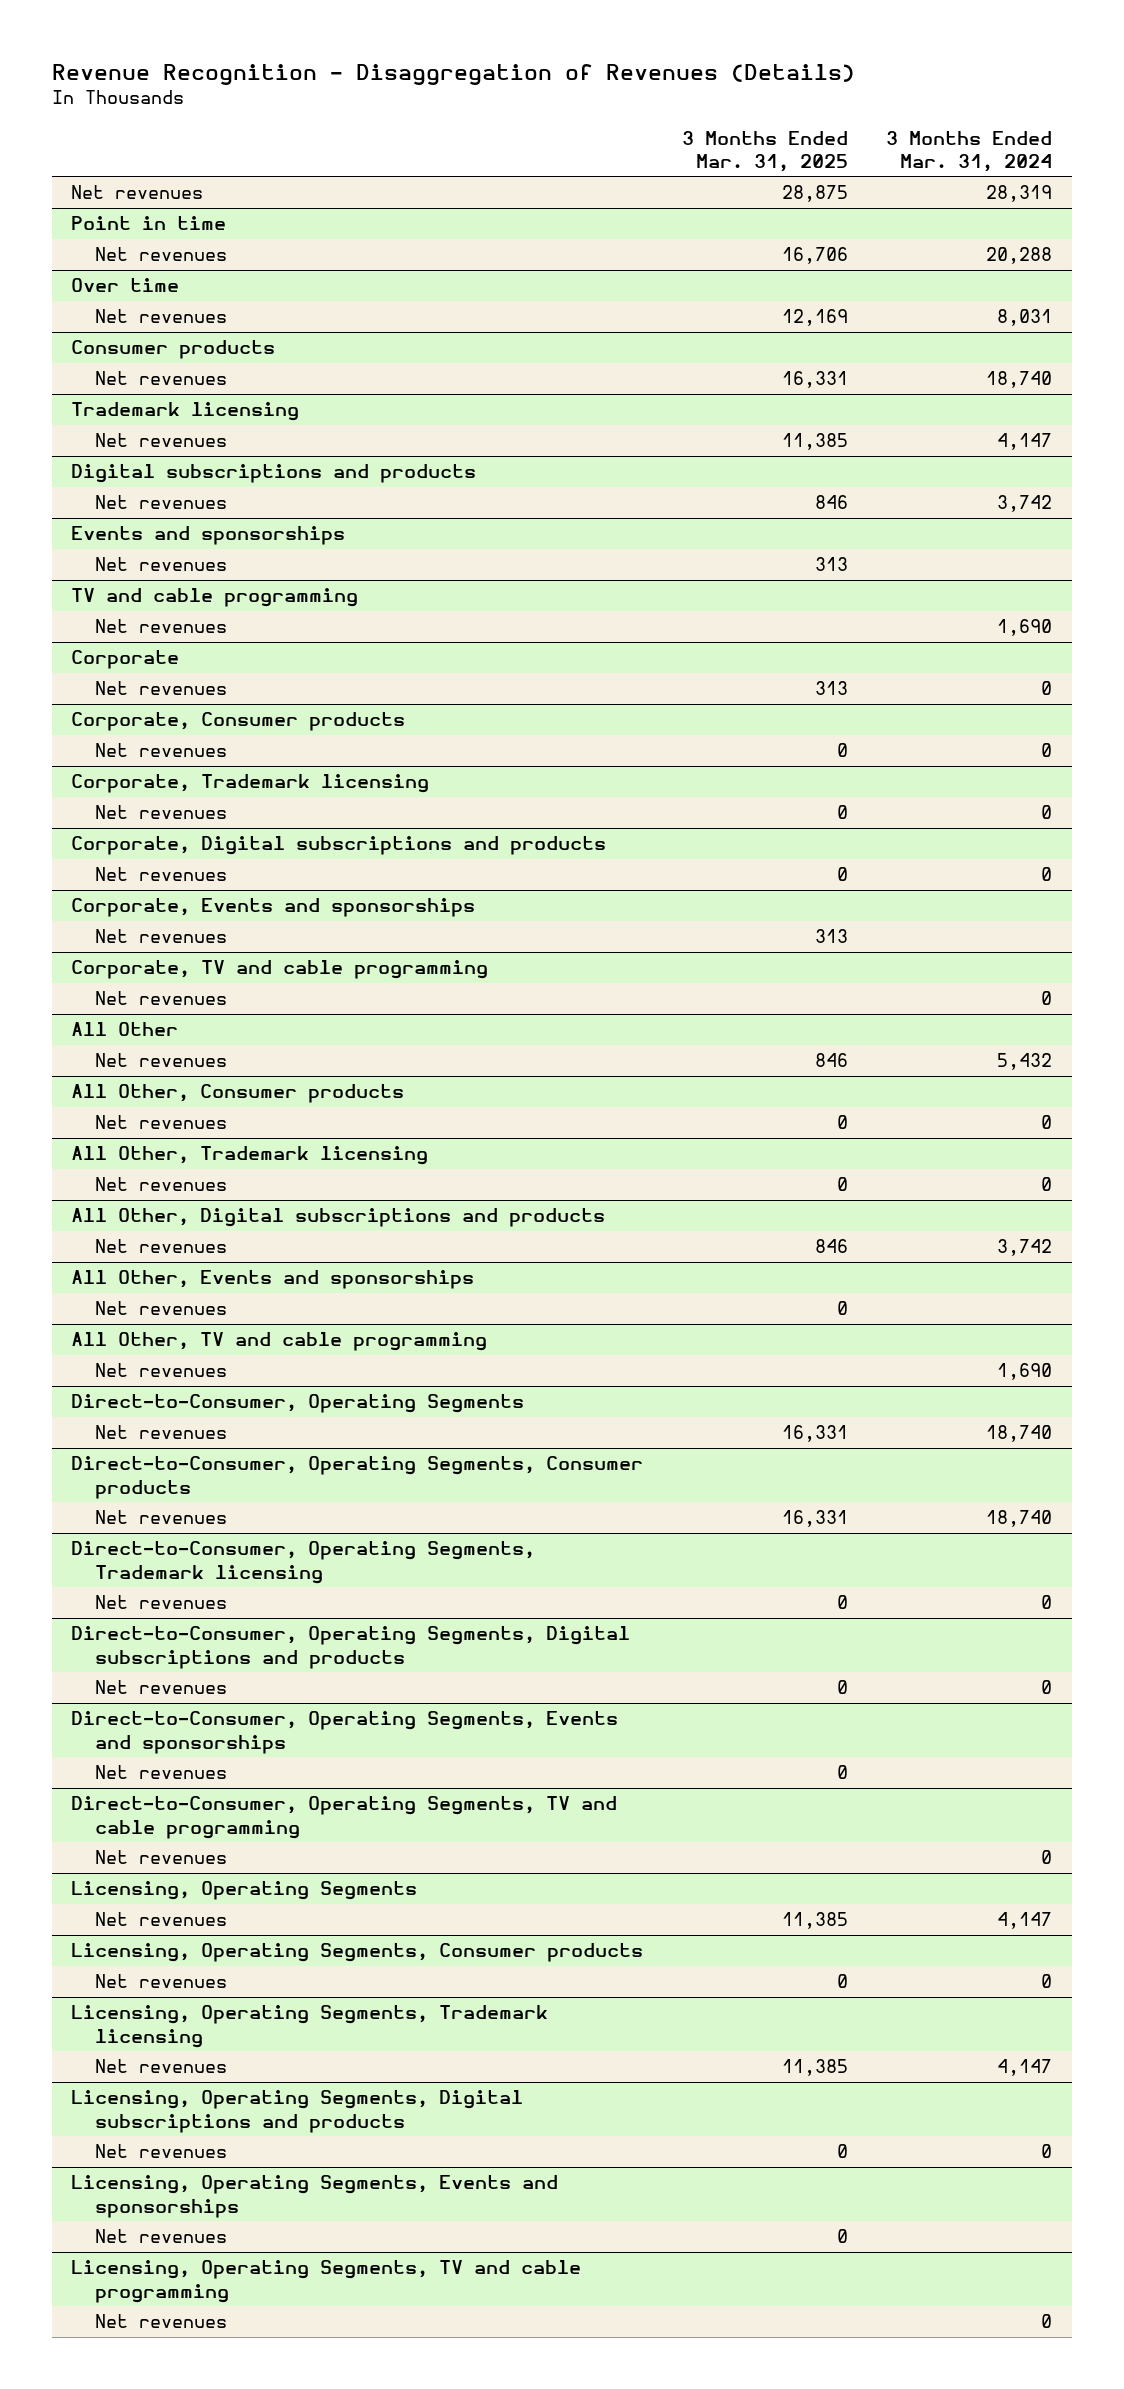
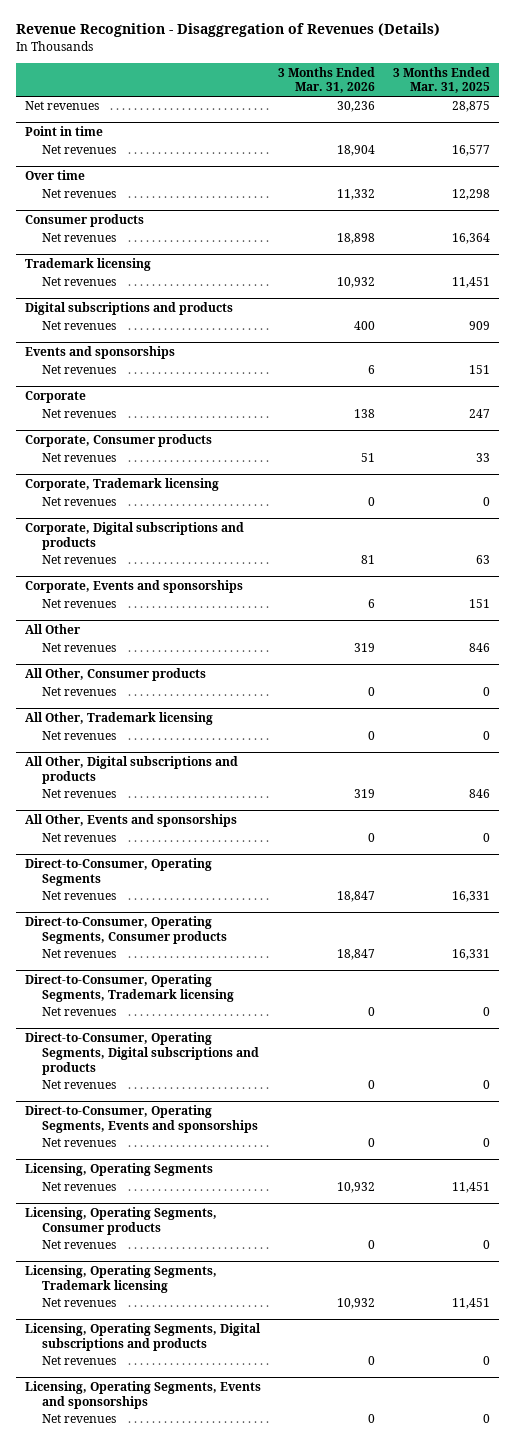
- | 3 Months Ended Mar. 31, 2025 | 3 Months Ended Mar. 31, 2024
+ | 3 Months Ended Mar. 31, 2026 | 3 Months Ended Mar. 31, 2025
@ Point in time
- Net revenues | 16,706 | 20,288
+ Net revenues | 18,904 | 16,577
@ Over time
- Net revenues | 12,169 | 8,031
+ Net revenues | 11,332 | 12,298
@ Consumer products
- Net revenues | 16,331 | 18,740
+ Net revenues | 18,898 | 16,364
@ Trademark licensing
- Net revenues | 11,385 | 4,147
+ Net revenues | 10,932 | 11,451
@ Digital subscriptions and products
- Net revenues | 846 | 3,742
+ Net revenues | 400 | 909
@ Events and sponsorships
- Net revenues | 313 |
- TV and cable programming
- Net revenues | | 1,690
@ Events and sponsorships
+ Net revenues | 6 | 151
@ Corporate
- Net revenues | 313 | 0
+ Net revenues | 138 | 247
@ Corporate, Consumer products
- Net revenues | 0 | 0
+ Net revenues | 51 | 33
@ Corporate, Digital subscriptions and products
- Net revenues | 0 | 0
+ Net revenues | 81 | 63
@ Corporate, Events and sponsorships
- Net revenues | 313 |
- Corporate, TV and cable programming
- Net revenues | | 0
@ Corporate, Events and sponsorships
+ Net revenues | 6 | 151
- All Other, TV and cable programming
- Net revenues | | 1,690
- Direct-to-Consumer, Operating Segments, TV and cable programming
- Net revenues | | 0
@ Licensing, Operating Segments
- Net revenues | 11,385 | 4,147
+ Net revenues | 10,932 | 11,451
@ Licensing, Operating Segments, Trademark licensing
- Net revenues | 11,385 | 4,147
+ Net revenues | 10,932 | 11,451
- Licensing, Operating Segments, TV and cable programming
- Net revenues | | 0

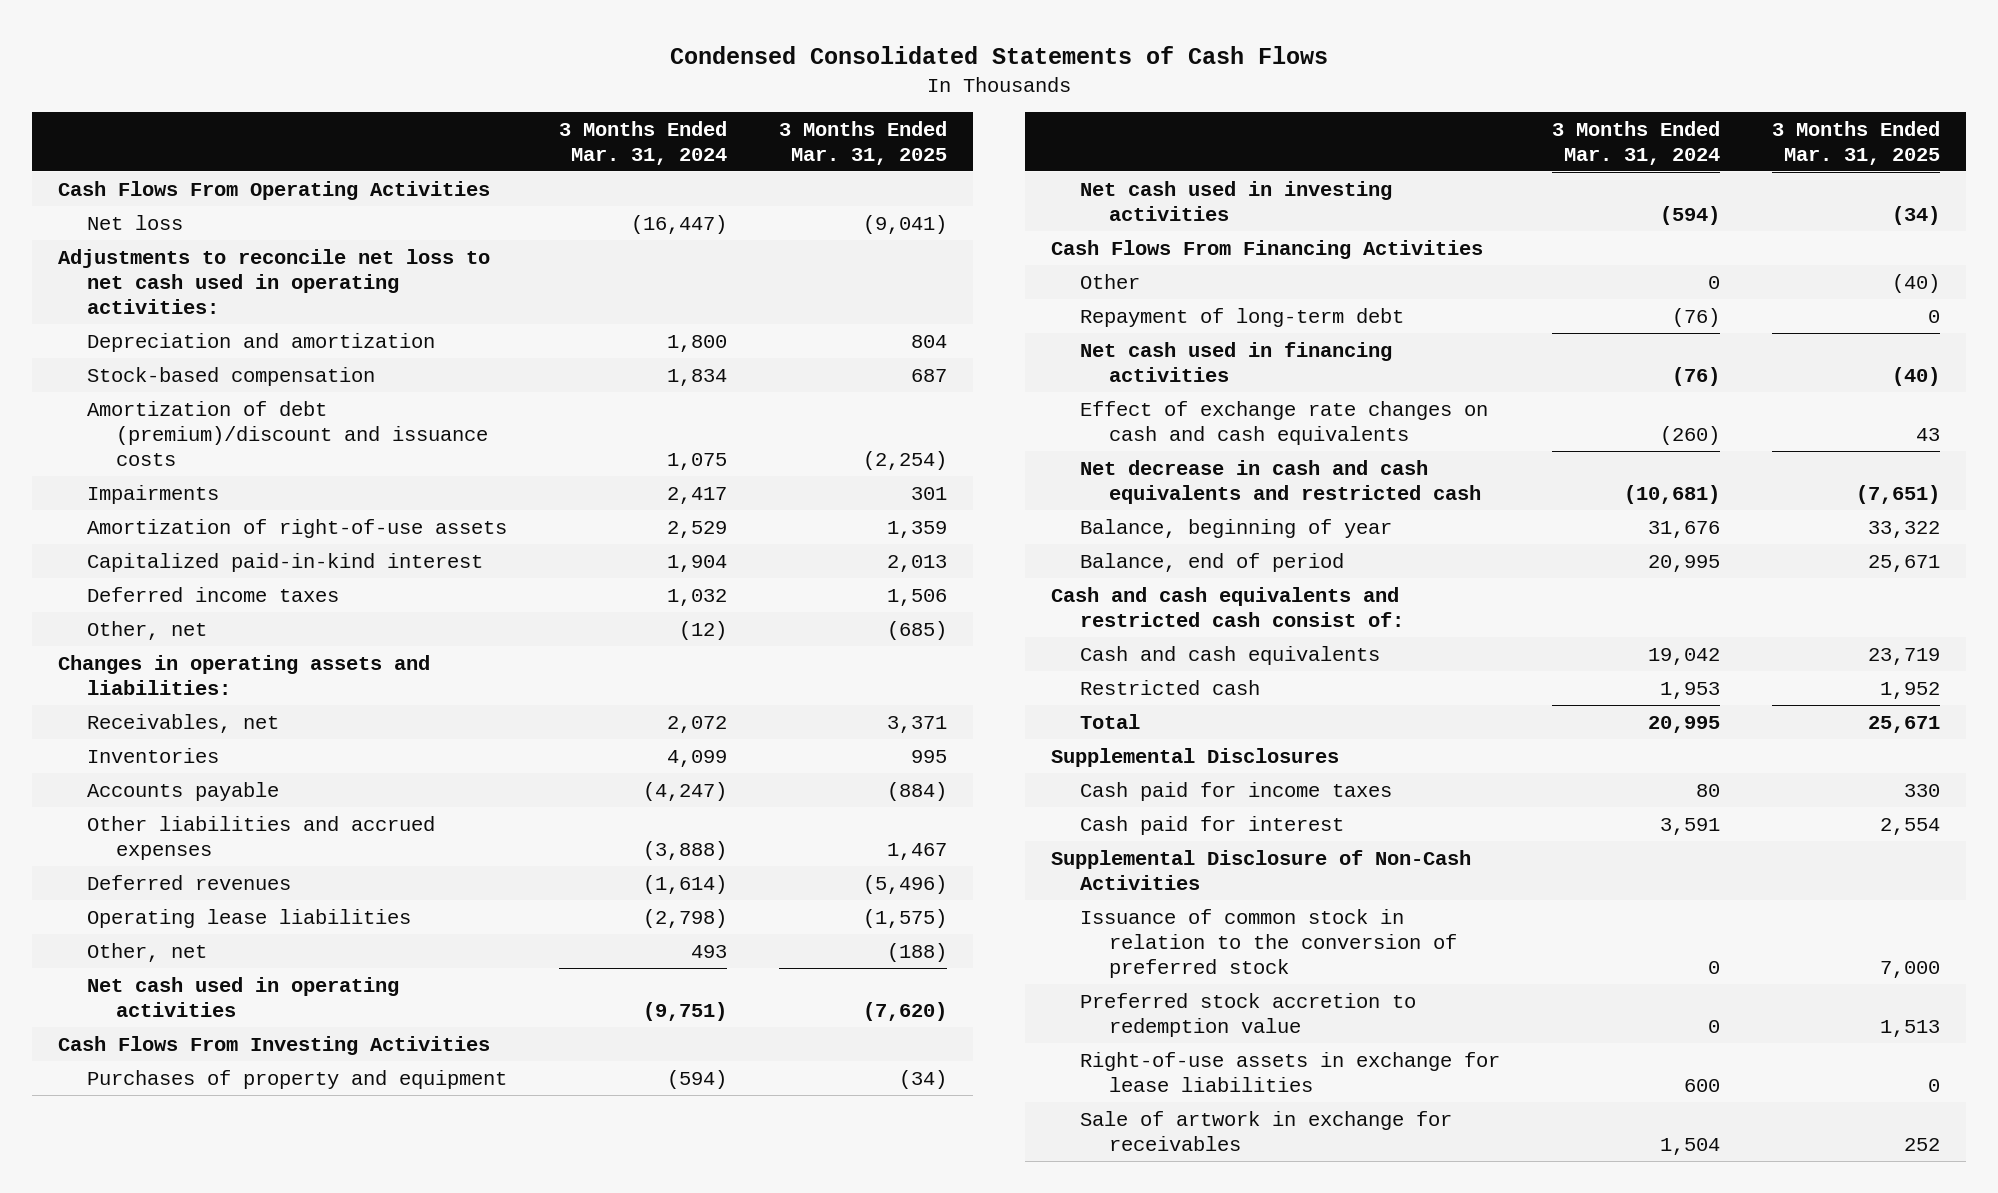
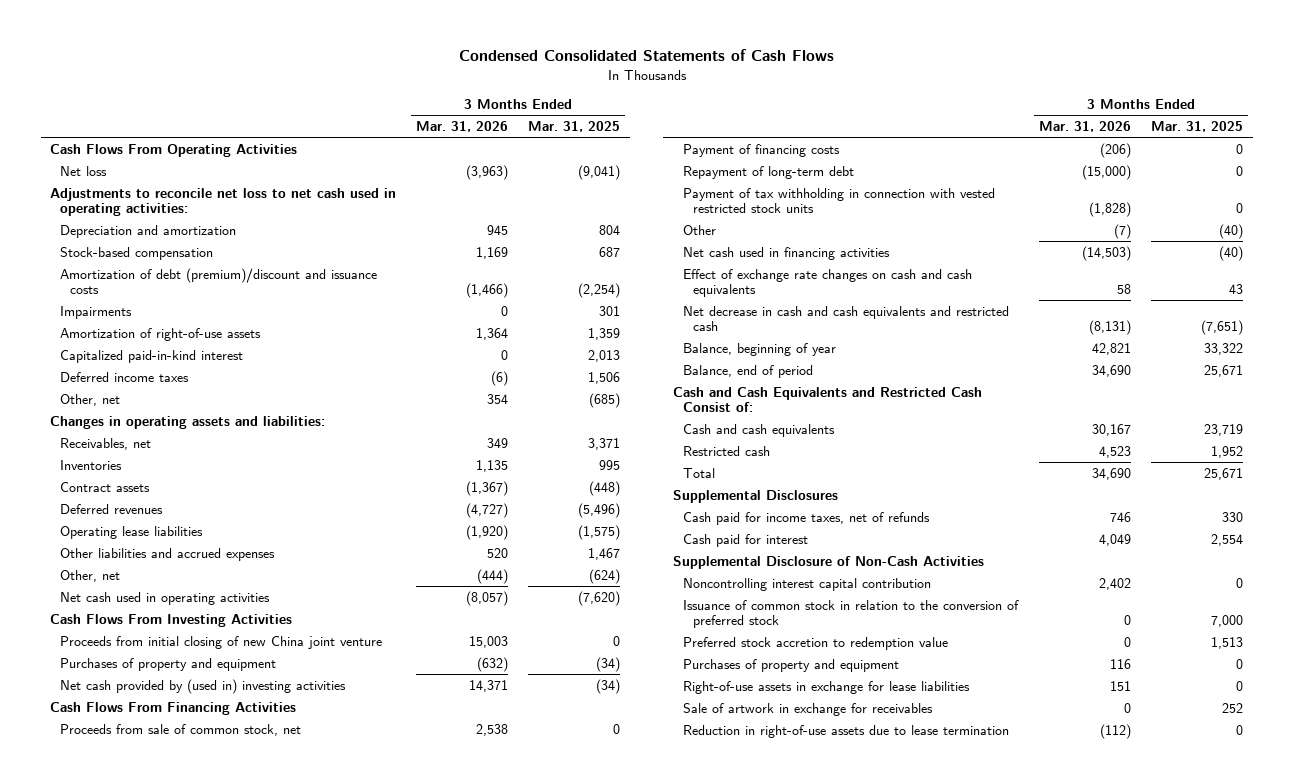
- | 3 Months Ended Mar. 31, 2024 | 3 Months Ended Mar. 31, 2025
+ | 3 Months Ended Mar. 31, 2026 | 3 Months Ended Mar. 31, 2025
- Accounts payable | (4,247) | (884)
+ Contract assets | (1,367) | (448)
- Other, net | 493 | (188)
moved down: Other liabilities and accrued expenses | 520 | 1,467
+ Other, net | (444) | (624)
+ Proceeds from initial closing of new China joint venture | 15,003 | 0
- Net cash used in investing activities | (594) | (34)
+ Net cash provided by (used in) investing activities | 14,371 | (34)
+ Proceeds from sale of common stock, net | 2,538 | 0
+ Payment of financing costs | (206) | 0
+ Payment of tax withholding in connection with vested restricted stock units | (1,828) | 0
moved down: Other | (7) | (40)
- Cash and cash equivalents and restricted cash consist of:
+ Cash and Cash Equivalents and Restricted Cash Consist of:
- Cash paid for income taxes | 80 | 330
+ Cash paid for income taxes, net of refunds | 746 | 330
+ Noncontrolling interest capital contribution | 2,402 | 0
+ Purchases of property and equipment | 116 | 0
+ Reduction in right-of-use assets due to lease termination | (112) | 0

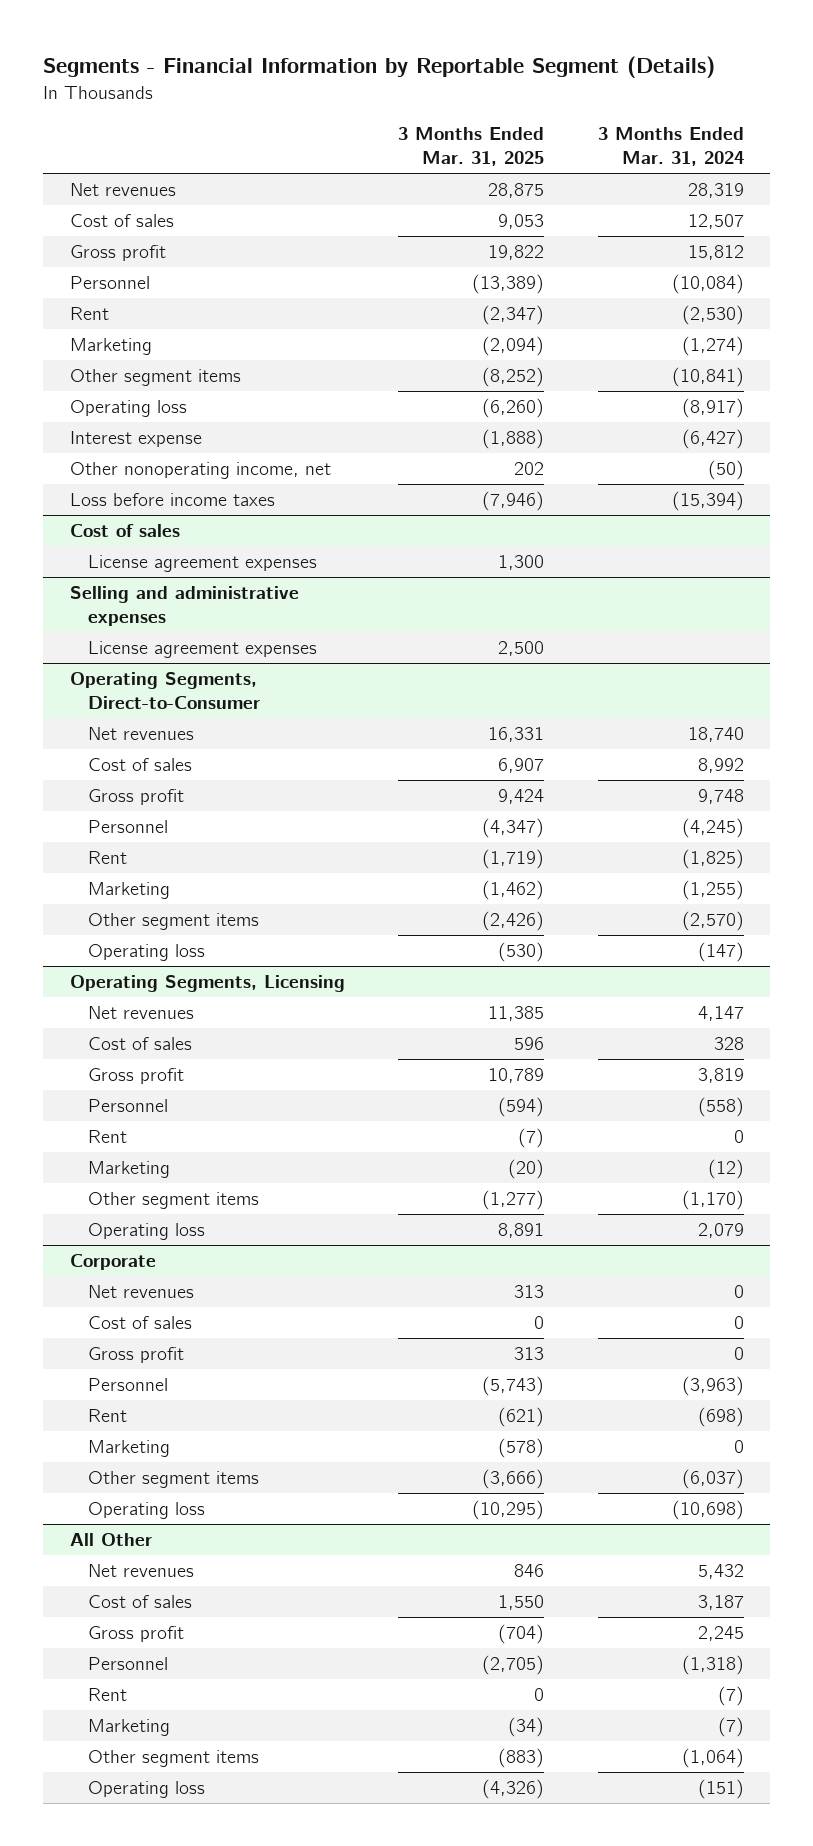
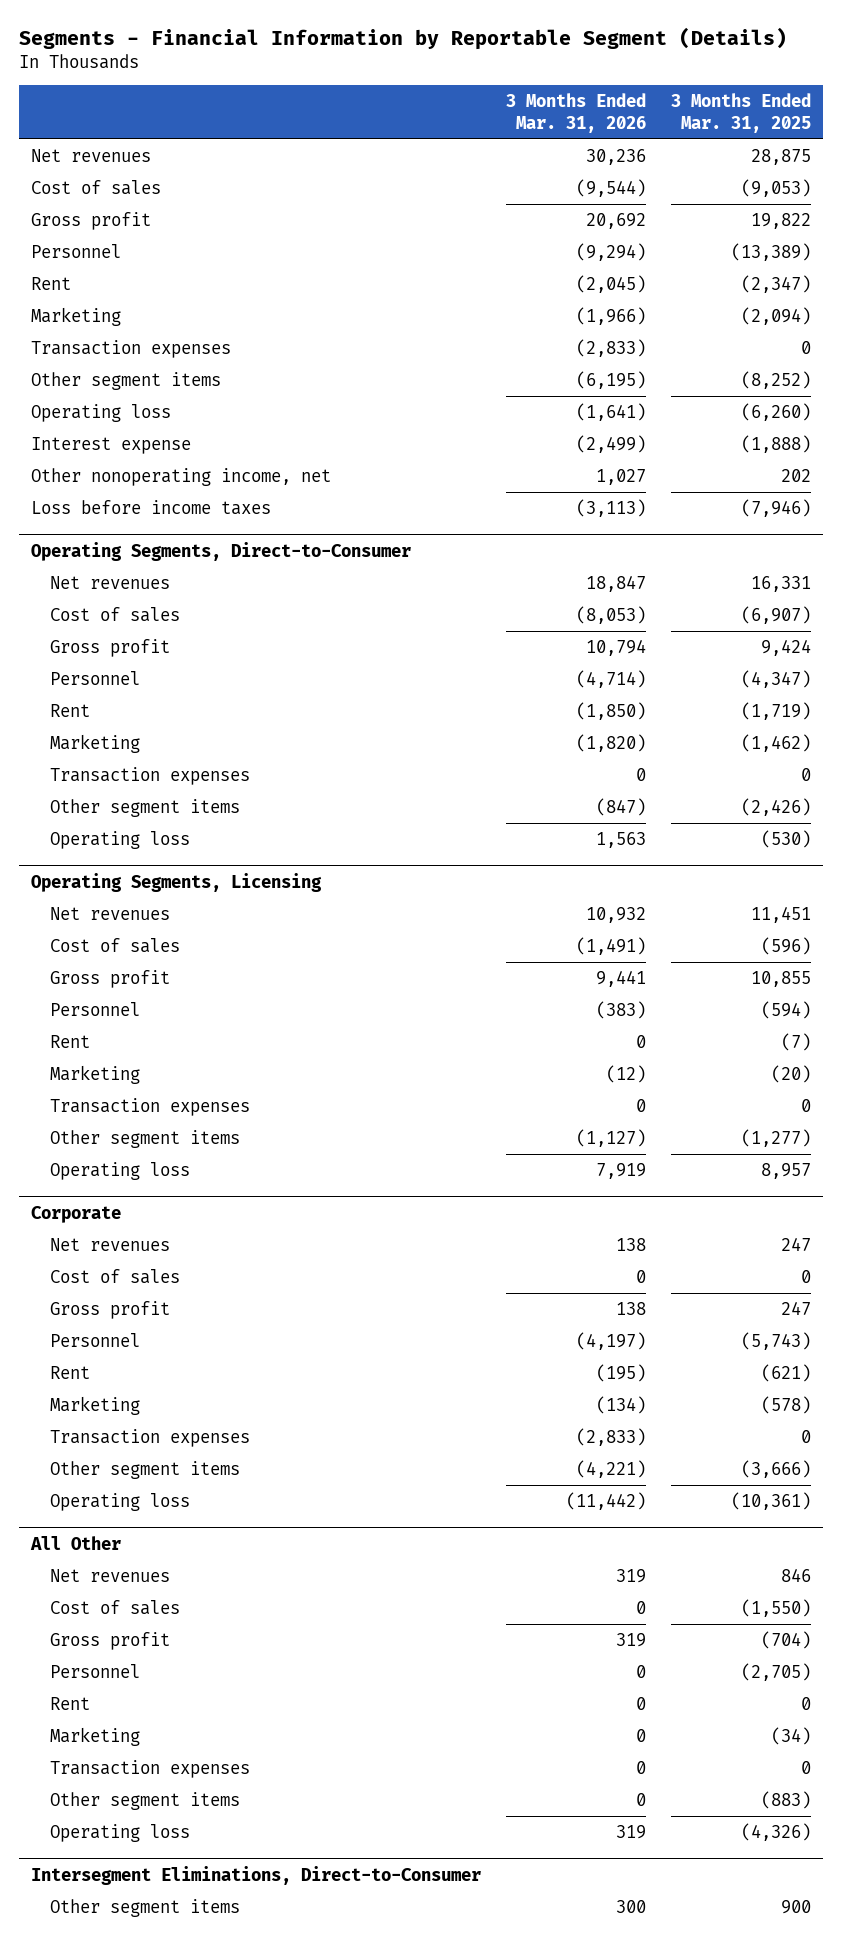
- | 3 Months Ended Mar. 31, 2025 | 3 Months Ended Mar. 31, 2024
+ | 3 Months Ended Mar. 31, 2026 | 3 Months Ended Mar. 31, 2025
- Cost of sales | 9,053 | 12,507
+ Cost of sales | (9,544) | (9,053)
+ Transaction expenses | (2,833) | 0
- Cost of sales
- License agreement expenses | 1,300 |
- Selling and administrative expenses
- License agreement expenses | 2,500 |
@ Operating Segments, Direct-to-Consumer
- Cost of sales | 6,907 | 8,992
+ Cost of sales | (8,053) | (6,907)
+ Transaction expenses | 0 | 0
@ Operating Segments, Licensing
- Net revenues | 11,385 | 4,147
- Cost of sales | 596 | 328
- Gross profit | 10,789 | 3,819
+ Net revenues | 10,932 | 11,451
+ Cost of sales | (1,491) | (596)
+ Gross profit | 9,441 | 10,855
+ Transaction expenses | 0 | 0
- Operating loss | 8,891 | 2,079
+ Operating loss | 7,919 | 8,957
@ Corporate
- Net revenues | 313 | 0
+ Net revenues | 138 | 247
- Gross profit | 313 | 0
+ Gross profit | 138 | 247
+ Transaction expenses | (2,833) | 0
- Operating loss | (10,295) | (10,698)
+ Operating loss | (11,442) | (10,361)
@ All Other
- Cost of sales | 1,550 | 3,187
+ Cost of sales | 0 | (1,550)
+ Transaction expenses | 0 | 0
+ Intersegment Eliminations, Direct-to-Consumer
+ Other segment items | 300 | 900

